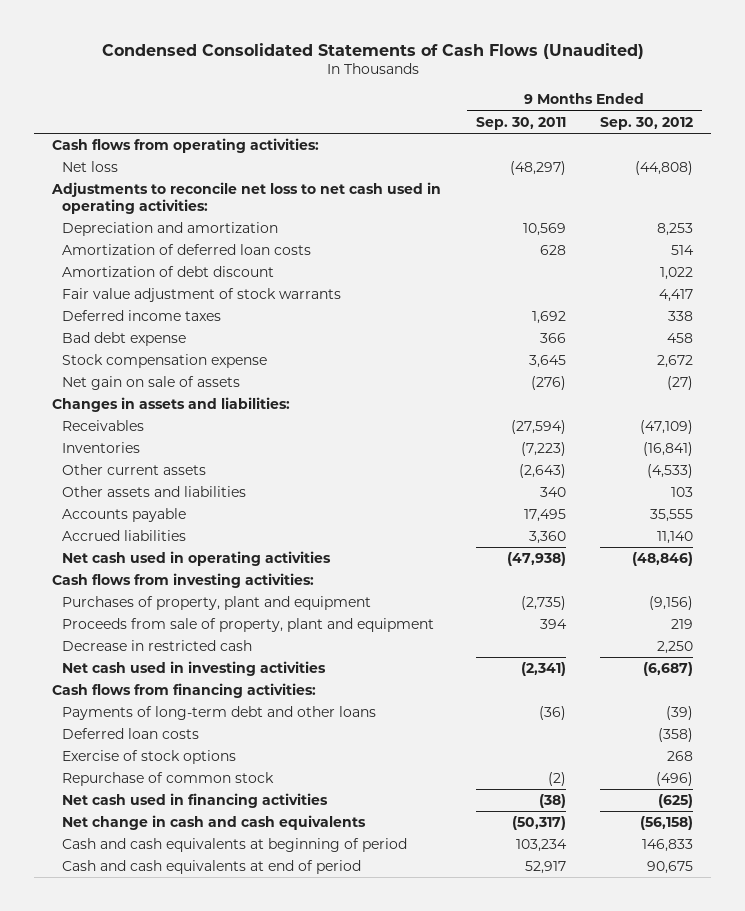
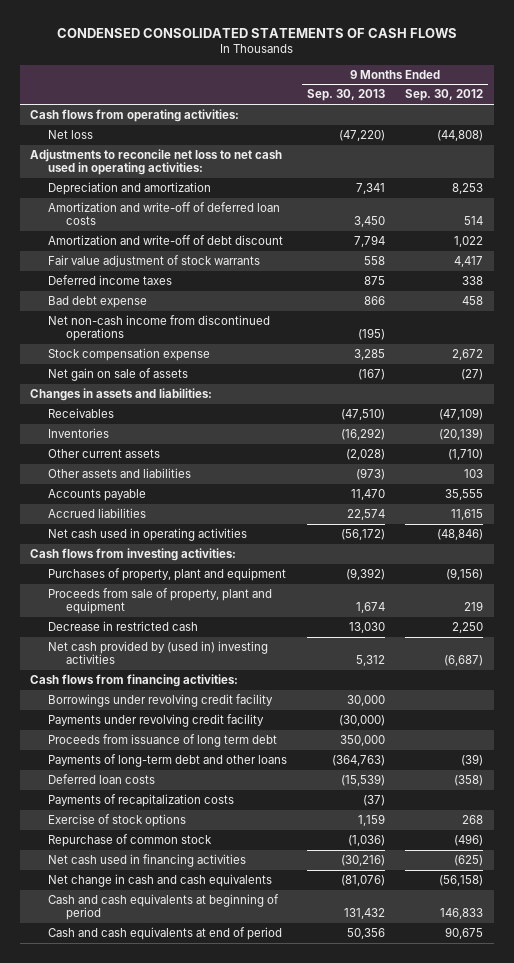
- Condensed Consolidated Statements of Cash Flows (Unaudited)
+ CONDENSED CONSOLIDATED STATEMENTS OF CASH FLOWS
- | 9 Months Ended Sep. 30, 2011 | 9 Months Ended Sep. 30, 2012
+ | 9 Months Ended Sep. 30, 2013 | 9 Months Ended Sep. 30, 2012
- Amortization of deferred loan costs | 628 | 514
- Amortization of debt discount | | 1,022
+ Amortization and write-off of deferred loan costs | 3,450 | 514
+ Amortization and write-off of debt discount | 7,794 | 1,022
+ Net non-cash income from discontinued operations | (195) |
- Inventories | (7,223) | (16,841)
- Other current assets | (2,643) | (4,533)
+ Inventories | (16,292) | (20,139)
+ Other current assets | (2,028) | (1,710)
- Accrued liabilities | 3,360 | 11,140
+ Accrued liabilities | 22,574 | 11,615
- Net cash used in investing activities | (2,341) | (6,687)
+ Net cash provided by (used in) investing activities | 5,312 | (6,687)
+ Borrowings under revolving credit facility | 30,000 |
+ Payments under revolving credit facility | (30,000) |
+ Proceeds from issuance of long term debt | 350,000 |
+ Payments of recapitalization costs | (37) |

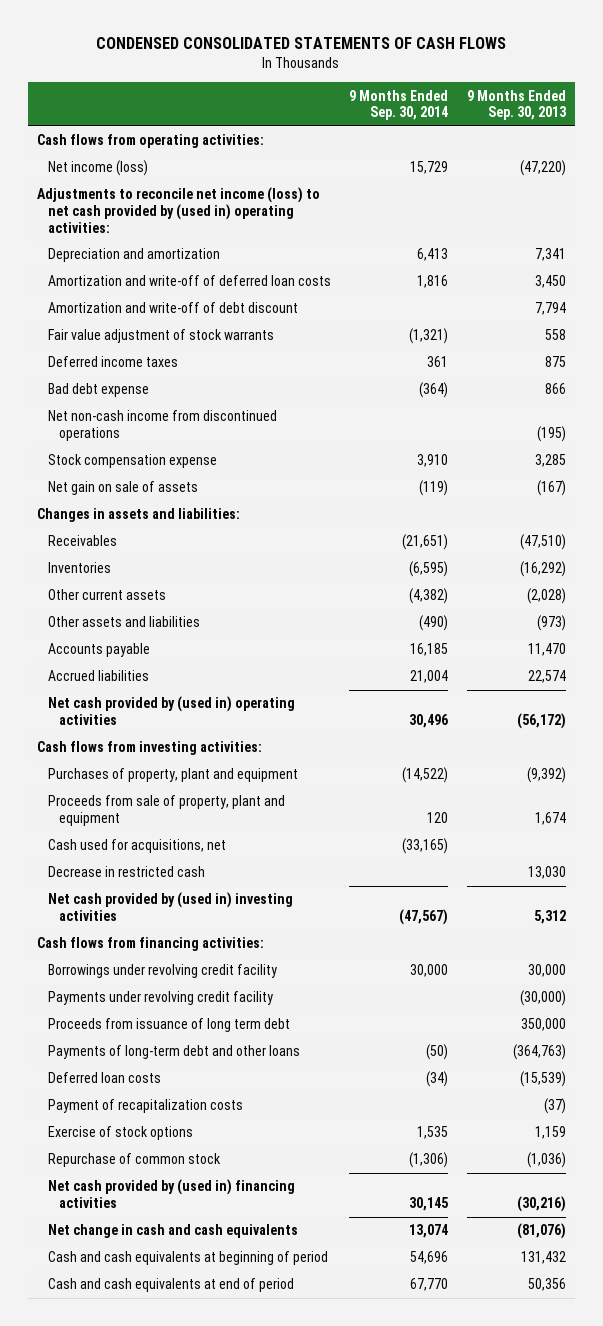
- | 9 Months Ended Sep. 30, 2013 | 9 Months Ended Sep. 30, 2012
+ | 9 Months Ended Sep. 30, 2014 | 9 Months Ended Sep. 30, 2013
- Net loss | (47,220) | (44,808)
- Adjustments to reconcile net loss to net cash used in operating activities:
+ Net income (loss) | 15,729 | (47,220)
+ Adjustments to reconcile net income (loss) to net cash provided by (used in) operating activities:
- Net cash used in operating activities | (56,172) | (48,846)
+ Net cash provided by (used in) operating activities | 30,496 | (56,172)
+ Cash used for acquisitions, net | (33,165) |
- Payments of recapitalization costs | (37) |
+ Payment of recapitalization costs | | (37)
- Net cash used in financing activities | (30,216) | (625)
+ Net cash provided by (used in) financing activities | 30,145 | (30,216)

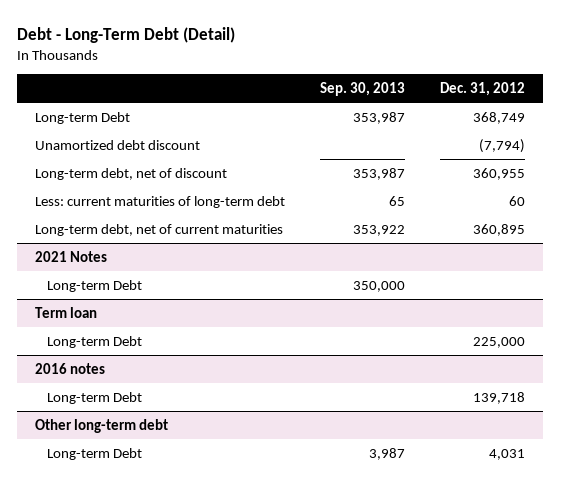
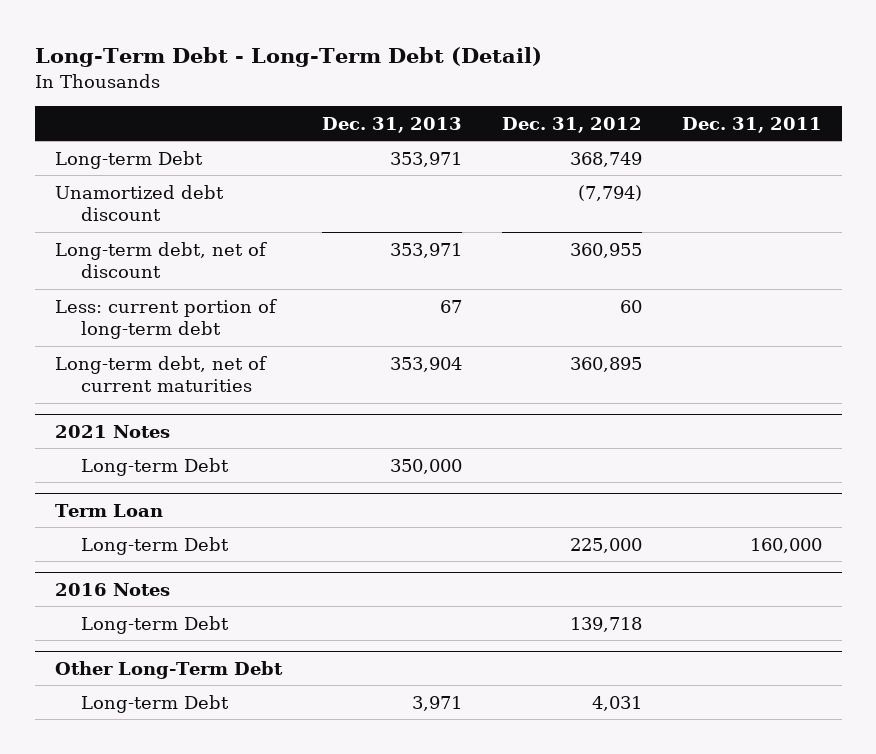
- Debt - Long-Term Debt (Detail)
+ Long-Term Debt - Long-Term Debt (Detail)
- | Sep. 30, 2013 | Dec. 31, 2012
+ | Dec. 31, 2013 | Dec. 31, 2012 | Dec. 31, 2011
- Less: current maturities of long-term debt | 65 | 60
+ Less: current portion of long-term debt | 67 | 60 |
- Term loan
+ Term Loan
- 2016 notes
+ 2016 Notes
- Other long-term debt
+ Other Long-Term Debt

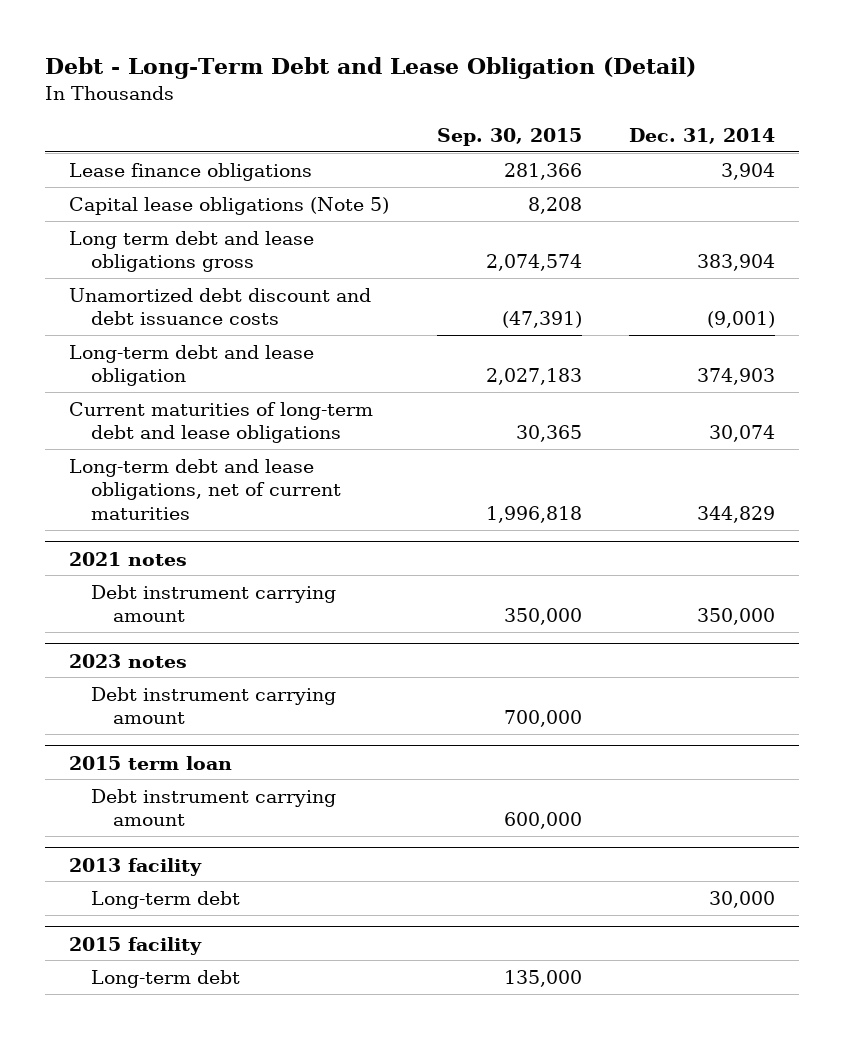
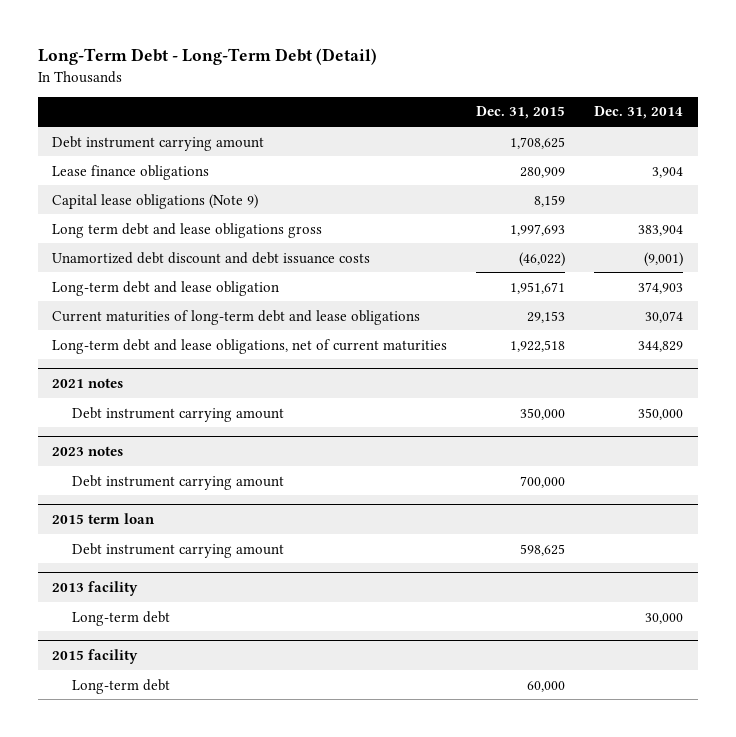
- Debt - Long-Term Debt and Lease Obligation (Detail)
+ Long-Term Debt - Long-Term Debt (Detail)
- | Sep. 30, 2015 | Dec. 31, 2014
+ | Dec. 31, 2015 | Dec. 31, 2014
+ Debt instrument carrying amount | 1,708,625 |
- Capital lease obligations (Note 5) | 8,208 |
+ Capital lease obligations (Note 9) | 8,159 |

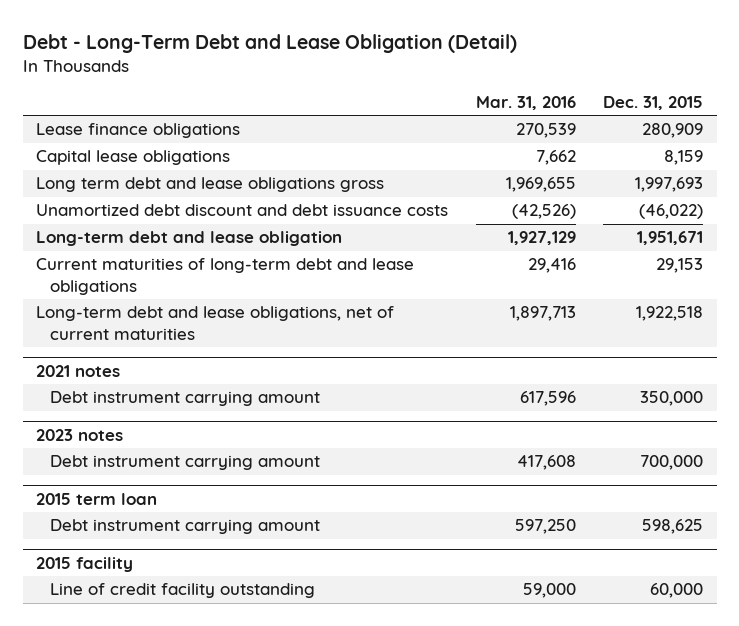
- Long-Term Debt - Long-Term Debt (Detail)
+ Debt - Long-Term Debt and Lease Obligation (Detail)
- | Dec. 31, 2015 | Dec. 31, 2014
+ | Mar. 31, 2016 | Dec. 31, 2015
- Debt instrument carrying amount | 1,708,625 |
- Capital lease obligations (Note 9) | 8,159 |
+ Capital lease obligations | 7,662 | 8,159
- 2013 facility
- Long-term debt | | 30,000
@ 2015 facility
- Long-term debt | 60,000 |
+ Line of credit facility outstanding | 59,000 | 60,000

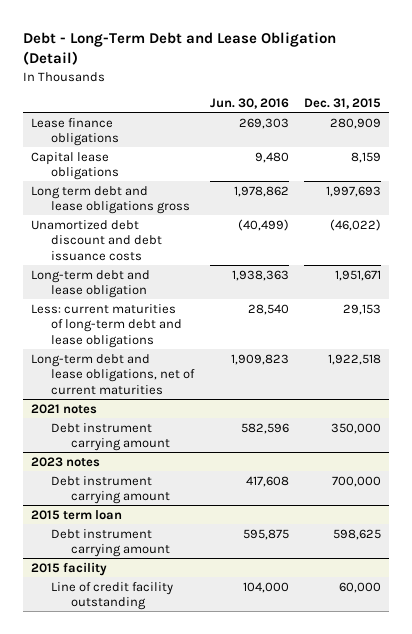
- | Mar. 31, 2016 | Dec. 31, 2015
+ | Jun. 30, 2016 | Dec. 31, 2015
- Current maturities of long-term debt and lease obligations | 29,416 | 29,153
+ Less: current maturities of long-term debt and lease obligations | 28,540 | 29,153

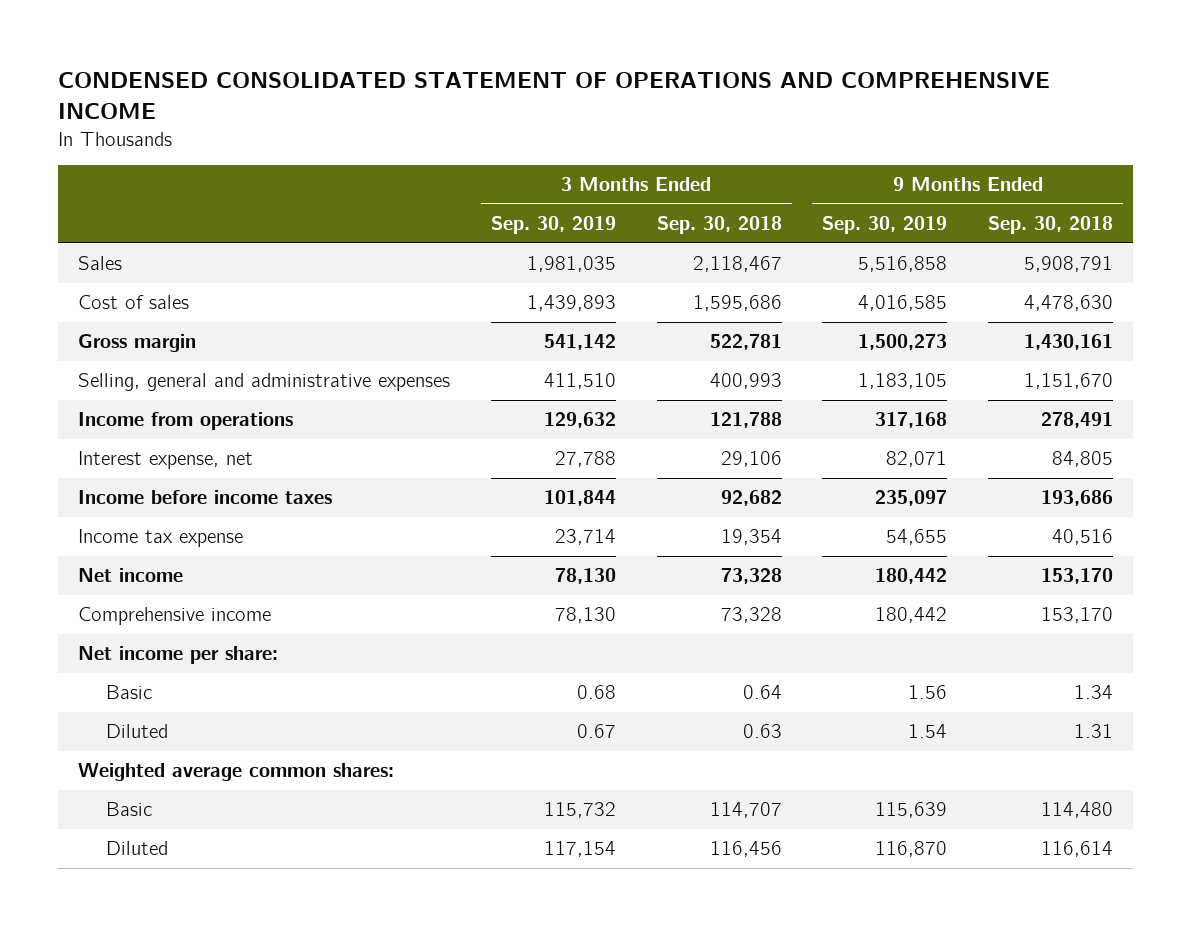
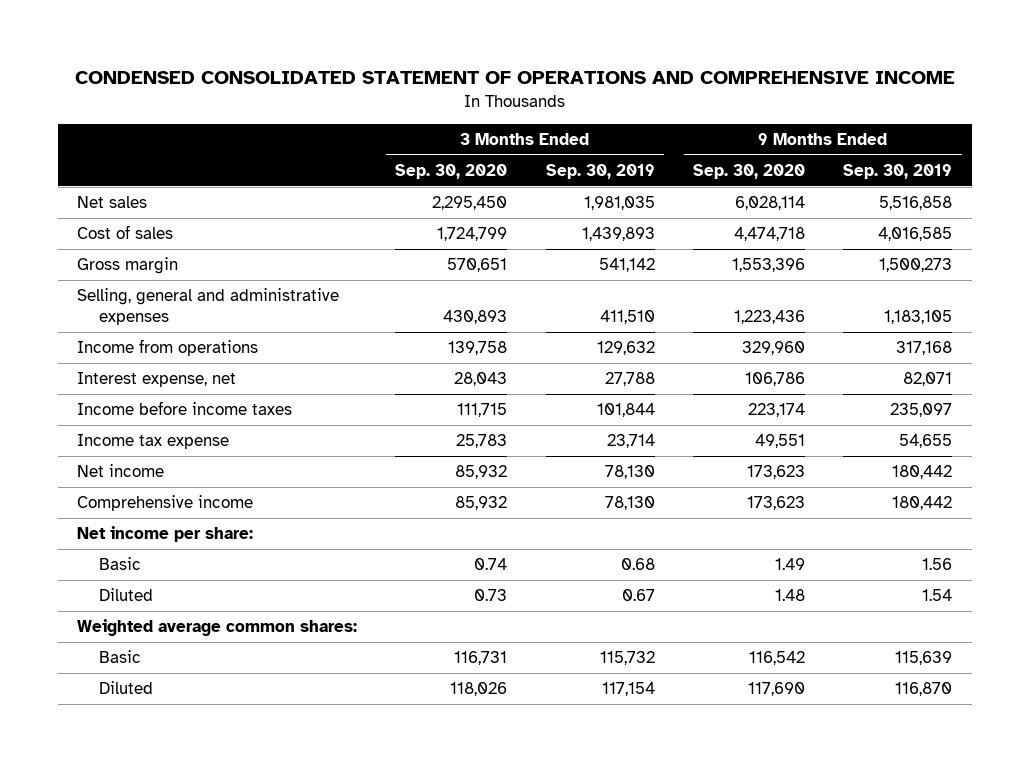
- | 3 Months Ended Sep. 30, 2019 | 3 Months Ended Sep. 30, 2018 | 9 Months Ended Sep. 30, 2019 | 9 Months Ended Sep. 30, 2018
+ | 3 Months Ended Sep. 30, 2020 | 3 Months Ended Sep. 30, 2019 | 9 Months Ended Sep. 30, 2020 | 9 Months Ended Sep. 30, 2019
- Sales | 1,981,035 | 2,118,467 | 5,516,858 | 5,908,791
+ Net sales | 2,295,450 | 1,981,035 | 6,028,114 | 5,516,858

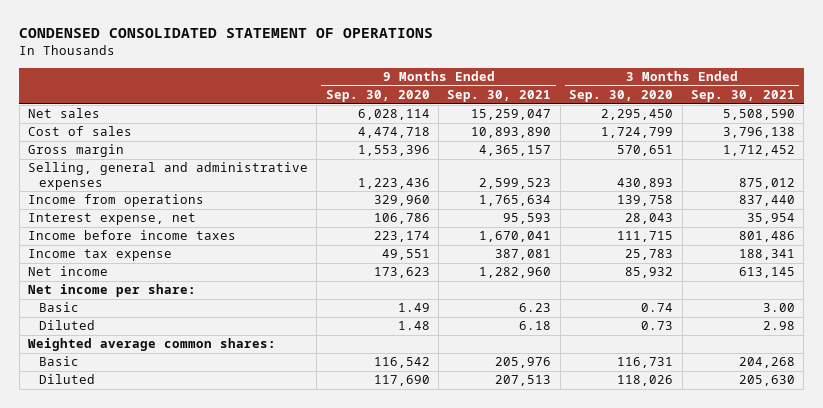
- CONDENSED CONSOLIDATED STATEMENT OF OPERATIONS AND COMPREHENSIVE INCOME
+ CONDENSED CONSOLIDATED STATEMENT OF OPERATIONS
- | 3 Months Ended Sep. 30, 2020 | 3 Months Ended Sep. 30, 2019 | 9 Months Ended Sep. 30, 2020 | 9 Months Ended Sep. 30, 2019
+ | 9 Months Ended Sep. 30, 2020 | 9 Months Ended Sep. 30, 2021 | 3 Months Ended Sep. 30, 2020 | 3 Months Ended Sep. 30, 2021
- Comprehensive income | 85,932 | 78,130 | 173,623 | 180,442

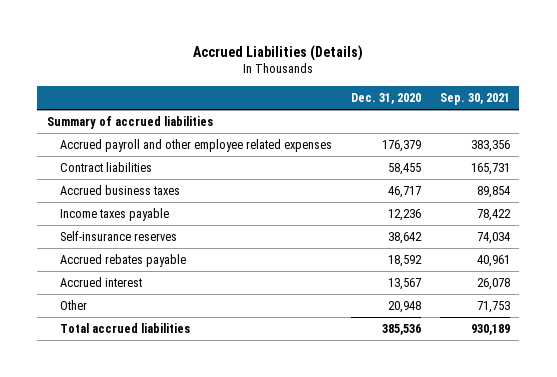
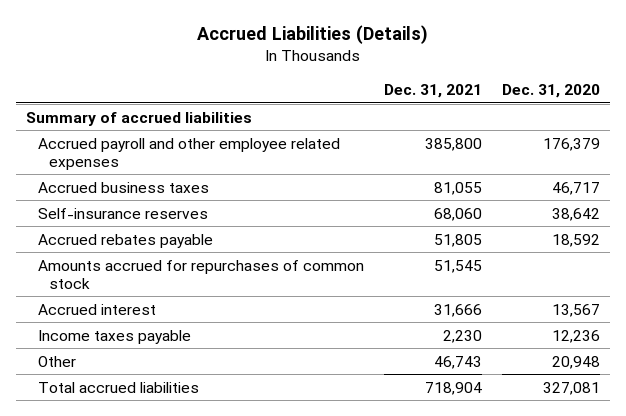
- | Dec. 31, 2020 | Sep. 30, 2021
+ | Dec. 31, 2021 | Dec. 31, 2020
- Contract liabilities | 58,455 | 165,731
+ Amounts accrued for repurchases of common stock | 51,545 |
moved down: Income taxes payable | 2,230 | 12,236
- Total accrued liabilities | 385,536 | 930,189
+ Total accrued liabilities | 718,904 | 327,081

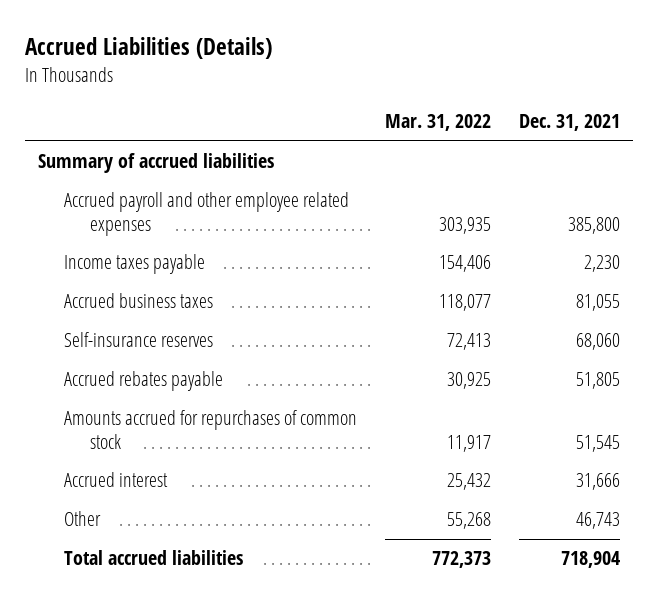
- | Dec. 31, 2021 | Dec. 31, 2020
+ | Mar. 31, 2022 | Dec. 31, 2021
moved up: Income taxes payable | 154,406 | 2,230

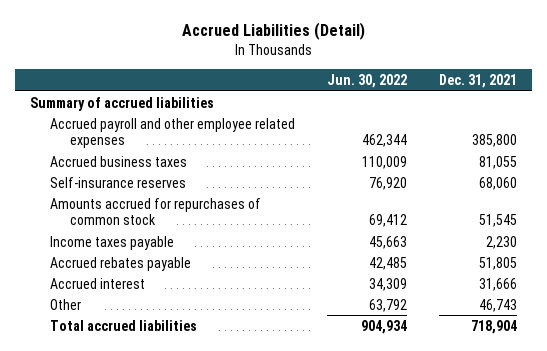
- Accrued Liabilities (Details)
+ Accrued Liabilities (Detail)
- | Mar. 31, 2022 | Dec. 31, 2021
+ | Jun. 30, 2022 | Dec. 31, 2021
moved down: Income taxes payable | 45,663 | 2,230
moved down: Accrued rebates payable | 42,485 | 51,805

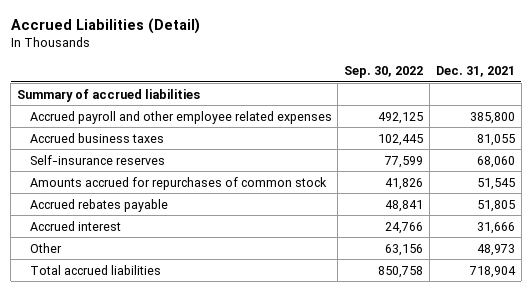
- | Jun. 30, 2022 | Dec. 31, 2021
+ | Sep. 30, 2022 | Dec. 31, 2021
- Income taxes payable | 45,663 | 2,230
- Other | 63,792 | 46,743
+ Other | 63,156 | 48,973

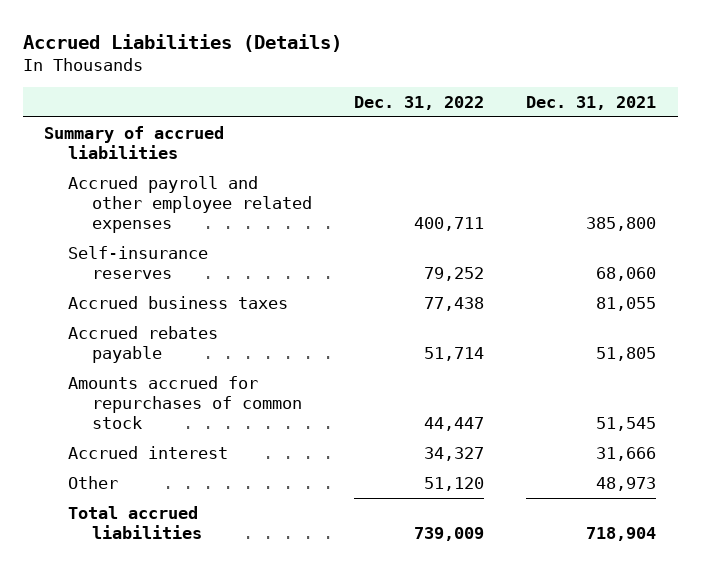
- Accrued Liabilities (Detail)
+ Accrued Liabilities (Details)
- | Sep. 30, 2022 | Dec. 31, 2021
+ | Dec. 31, 2022 | Dec. 31, 2021
moved down: Accrued business taxes | 77,438 | 81,055
moved down: Amounts accrued for repurchases of common stock | 44,447 | 51,545

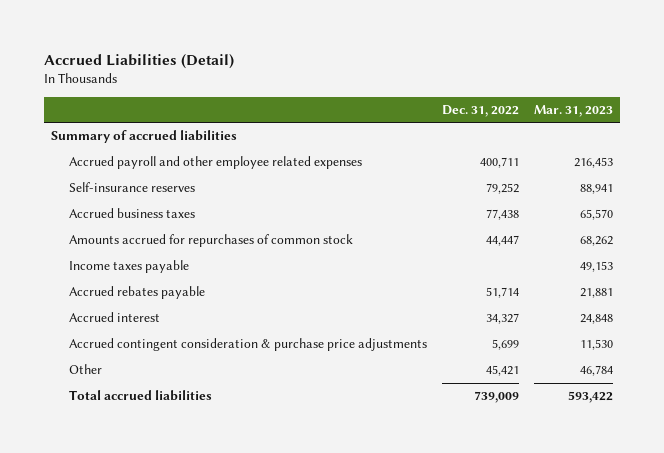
- Accrued Liabilities (Details)
+ Accrued Liabilities (Detail)
- | Dec. 31, 2022 | Dec. 31, 2021
+ | Dec. 31, 2022 | Mar. 31, 2023
+ Income taxes payable | | 49,153
moved down: Accrued rebates payable | 51,714 | 21,881
- Other | 51,120 | 48,973
+ Accrued contingent consideration & purchase price adjustments | 5,699 | 11,530
+ Other | 45,421 | 46,784

